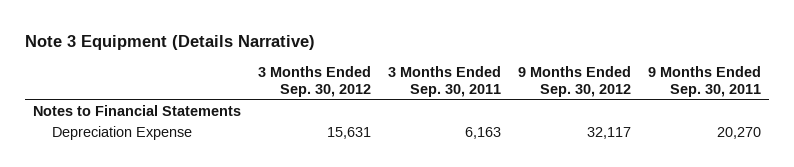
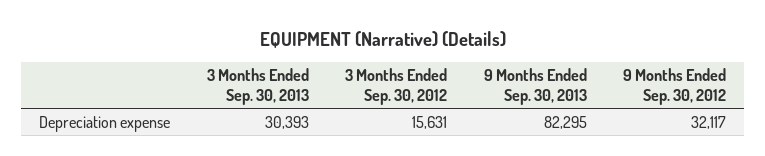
- Note 3 Equipment (Details Narrative)
+ EQUIPMENT (Narrative) (Details)
- | 3 Months Ended Sep. 30, 2012 | 3 Months Ended Sep. 30, 2011 | 9 Months Ended Sep. 30, 2012 | 9 Months Ended Sep. 30, 2011
+ | 3 Months Ended Sep. 30, 2013 | 3 Months Ended Sep. 30, 2012 | 9 Months Ended Sep. 30, 2013 | 9 Months Ended Sep. 30, 2012
- Notes to Financial Statements
- Depreciation Expense | 15,631 | 6,163 | 32,117 | 20,270
+ Depreciation expense | 30,393 | 15,631 | 82,295 | 32,117

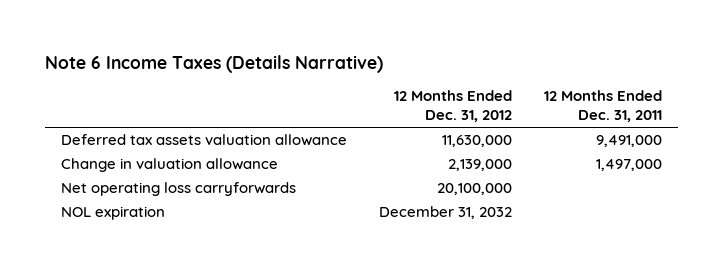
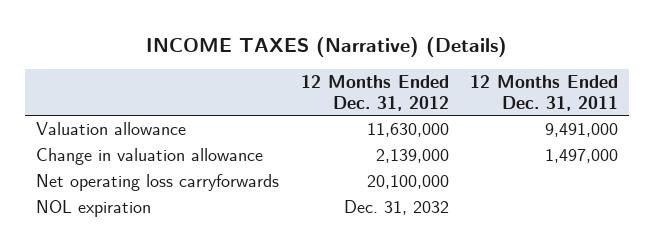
- Note 6 Income Taxes (Details Narrative)
+ INCOME TAXES (Narrative) (Details)
- Deferred tax assets valuation allowance | 11,630,000 | 9,491,000
+ Valuation allowance | 11,630,000 | 9,491,000
- NOL expiration | December 31, 2032 |
+ NOL expiration | Dec. 31, 2032 |

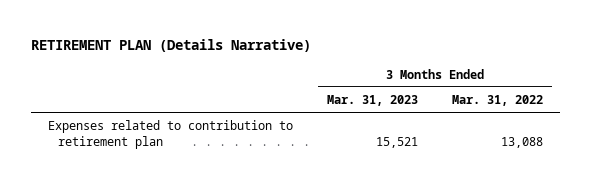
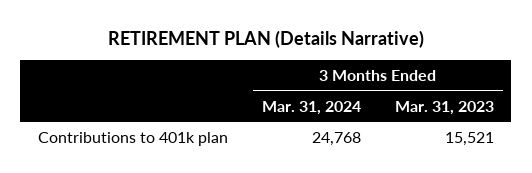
- | 3 Months Ended Mar. 31, 2023 | 3 Months Ended Mar. 31, 2022
+ | 3 Months Ended Mar. 31, 2024 | 3 Months Ended Mar. 31, 2023
- Expenses related to contribution to retirement plan | 15,521 | 13,088
+ Contributions to 401k plan | 24,768 | 15,521

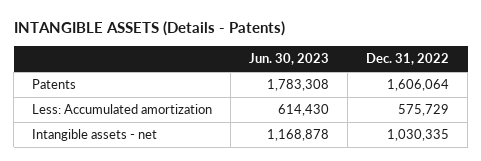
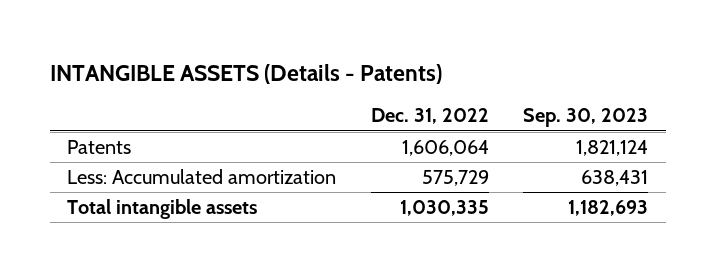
- | Jun. 30, 2023 | Dec. 31, 2022
+ | Dec. 31, 2022 | Sep. 30, 2023
- Intangible assets - net | 1,168,878 | 1,030,335
+ Total intangible assets | 1,030,335 | 1,182,693

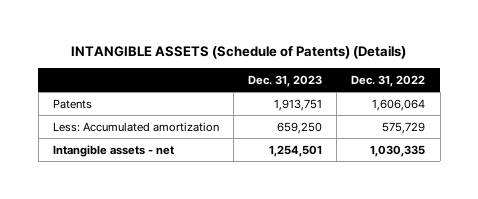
- INTANGIBLE ASSETS (Details - Patents)
+ INTANGIBLE ASSETS (Schedule of Patents) (Details)
- | Dec. 31, 2022 | Sep. 30, 2023
+ | Dec. 31, 2023 | Dec. 31, 2022
- Total intangible assets | 1,030,335 | 1,182,693
+ Intangible assets - net | 1,254,501 | 1,030,335

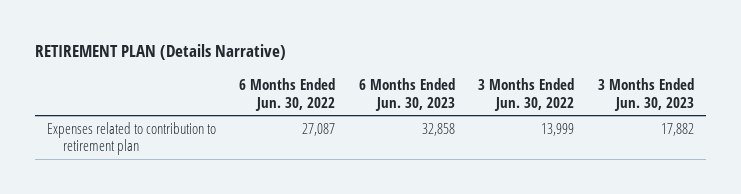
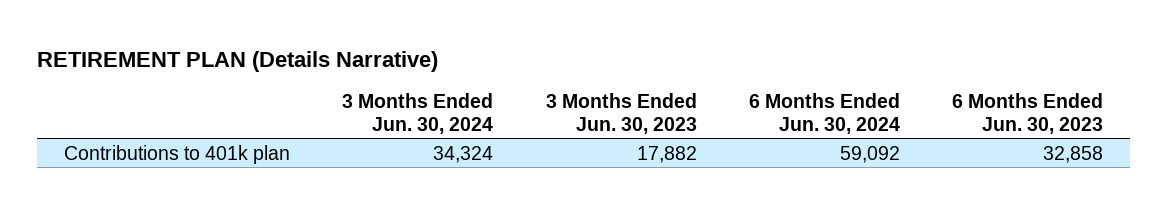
- | 6 Months Ended Jun. 30, 2022 | 6 Months Ended Jun. 30, 2023 | 3 Months Ended Jun. 30, 2022 | 3 Months Ended Jun. 30, 2023
+ | 3 Months Ended Jun. 30, 2024 | 3 Months Ended Jun. 30, 2023 | 6 Months Ended Jun. 30, 2024 | 6 Months Ended Jun. 30, 2023
- Expenses related to contribution to retirement plan | 27,087 | 32,858 | 13,999 | 17,882
+ Contributions to 401k plan | 34,324 | 17,882 | 59,092 | 32,858

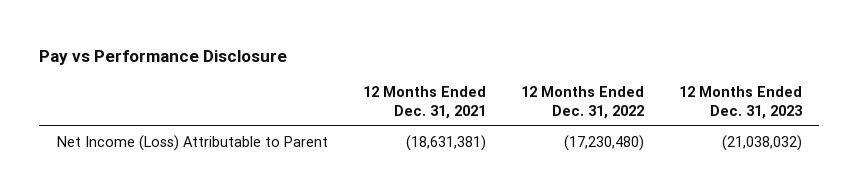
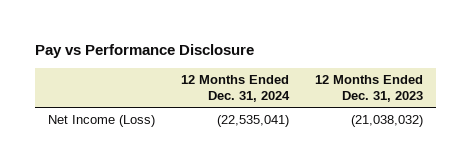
- | 12 Months Ended Dec. 31, 2021 | 12 Months Ended Dec. 31, 2022 | 12 Months Ended Dec. 31, 2023
+ | 12 Months Ended Dec. 31, 2024 | 12 Months Ended Dec. 31, 2023
- Net Income (Loss) Attributable to Parent | (18,631,381) | (17,230,480) | (21,038,032)
+ Net Income (Loss) | (22,535,041) | (21,038,032)

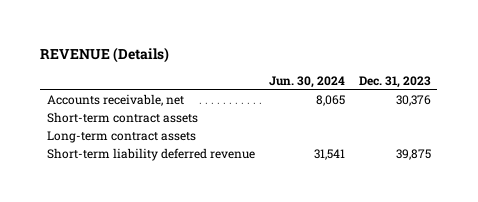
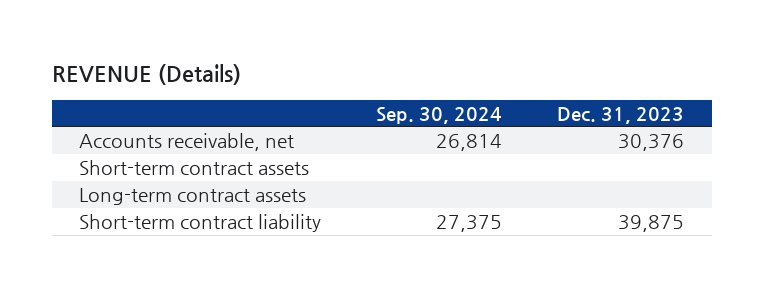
- | Jun. 30, 2024 | Dec. 31, 2023
+ | Sep. 30, 2024 | Dec. 31, 2023
- Short-term liability deferred revenue | 31,541 | 39,875
+ Short-term contract liability | 27,375 | 39,875

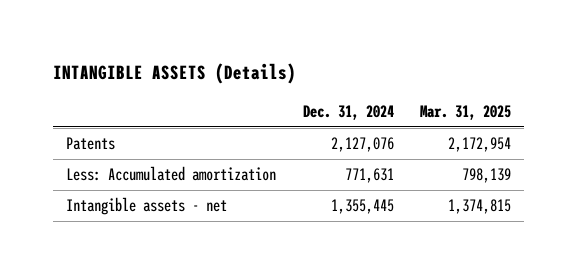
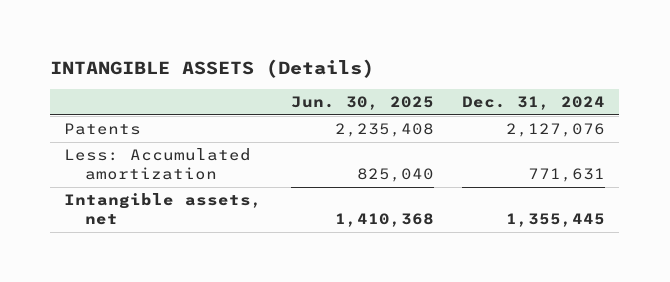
- | Dec. 31, 2024 | Mar. 31, 2025
+ | Jun. 30, 2025 | Dec. 31, 2024
- Intangible assets - net | 1,355,445 | 1,374,815
+ Intangible assets, net | 1,410,368 | 1,355,445

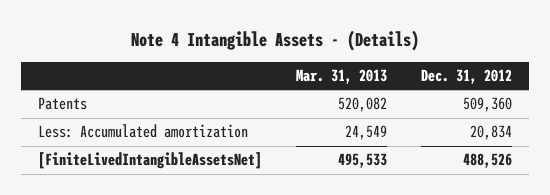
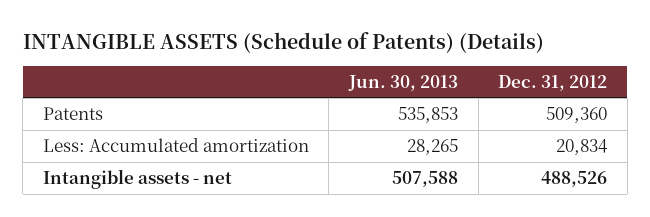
- Note 4 Intangible Assets - (Details)
+ INTANGIBLE ASSETS (Schedule of Patents) (Details)
- | Mar. 31, 2013 | Dec. 31, 2012
+ | Jun. 30, 2013 | Dec. 31, 2012
- [FiniteLivedIntangibleAssetsNet] | 495,533 | 488,526
+ Intangible assets - net | 507,588 | 488,526

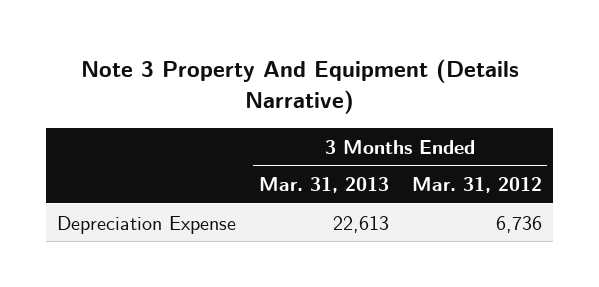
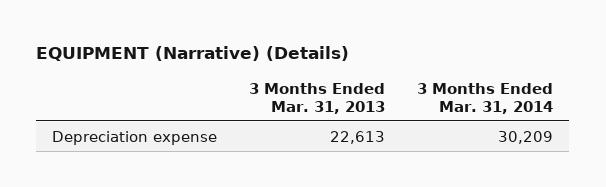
- Note 3 Property And Equipment (Details Narrative)
+ EQUIPMENT (Narrative) (Details)
- | 3 Months Ended Mar. 31, 2013 | 3 Months Ended Mar. 31, 2012
+ | 3 Months Ended Mar. 31, 2013 | 3 Months Ended Mar. 31, 2014
- Depreciation Expense | 22,613 | 6,736
+ Depreciation expense | 22,613 | 30,209

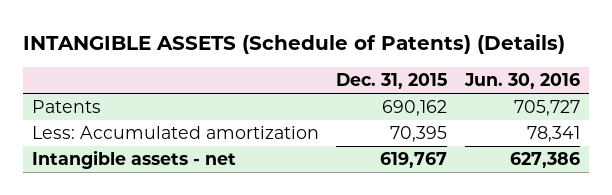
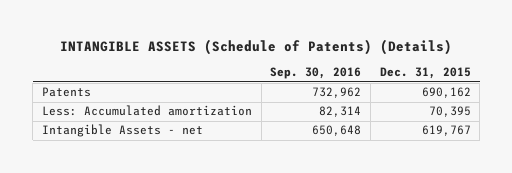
- | Dec. 31, 2015 | Jun. 30, 2016
+ | Sep. 30, 2016 | Dec. 31, 2015
- Intangible assets - net | 619,767 | 627,386
+ Intangible Assets - net | 650,648 | 619,767

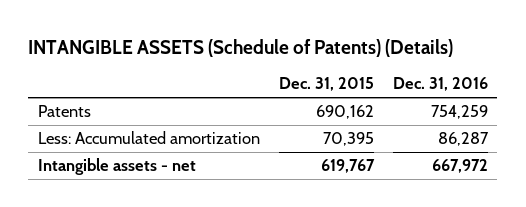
- | Sep. 30, 2016 | Dec. 31, 2015
+ | Dec. 31, 2015 | Dec. 31, 2016
- Intangible Assets - net | 650,648 | 619,767
+ Intangible assets - net | 619,767 | 667,972

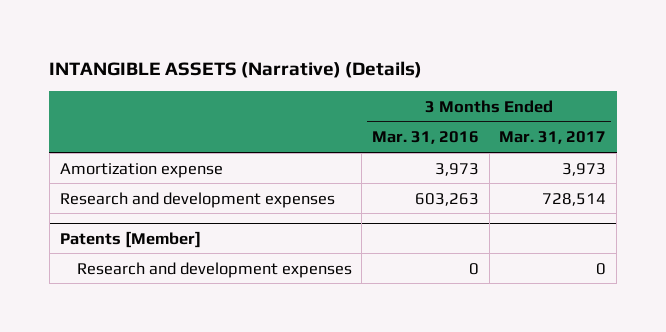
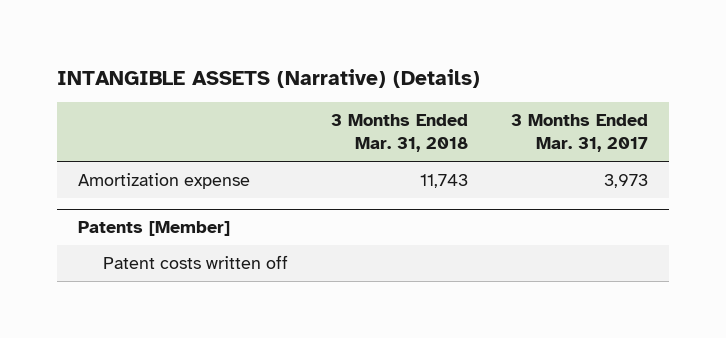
- | 3 Months Ended Mar. 31, 2016 | 3 Months Ended Mar. 31, 2017
+ | 3 Months Ended Mar. 31, 2018 | 3 Months Ended Mar. 31, 2017
- Research and development expenses | 603,263 | 728,514
@ Patents [Member]
- Research and development expenses | 0 | 0
+ Patent costs written off

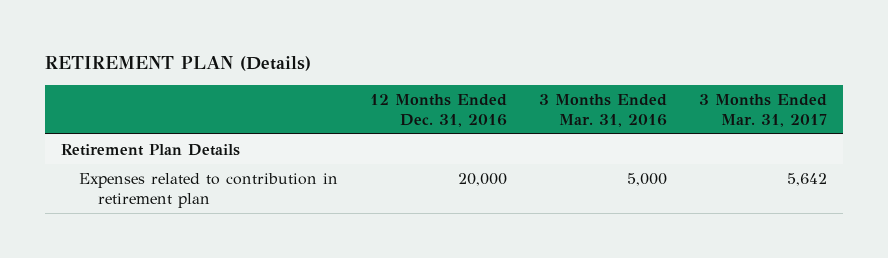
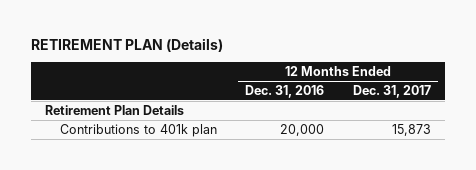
- | 12 Months Ended Dec. 31, 2016 | 3 Months Ended Mar. 31, 2016 | 3 Months Ended Mar. 31, 2017
+ | 12 Months Ended Dec. 31, 2016 | 12 Months Ended Dec. 31, 2017
- Expenses related to contribution in retirement plan | 20,000 | 5,000 | 5,642
+ Contributions to 401k plan | 20,000 | 15,873

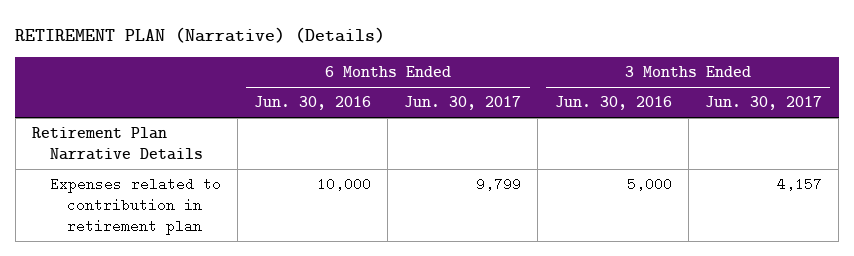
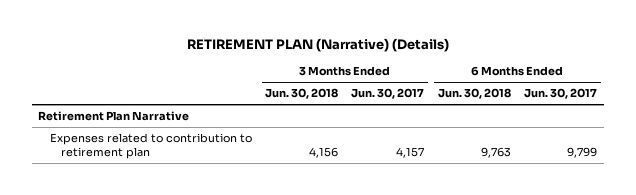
- | 6 Months Ended Jun. 30, 2016 | 6 Months Ended Jun. 30, 2017 | 3 Months Ended Jun. 30, 2016 | 3 Months Ended Jun. 30, 2017
+ | 3 Months Ended Jun. 30, 2018 | 3 Months Ended Jun. 30, 2017 | 6 Months Ended Jun. 30, 2018 | 6 Months Ended Jun. 30, 2017
- Retirement Plan Narrative Details
- Expenses related to contribution in retirement plan | 10,000 | 9,799 | 5,000 | 4,157
+ Retirement Plan Narrative
+ Expenses related to contribution to retirement plan | 4,156 | 4,157 | 9,763 | 9,799

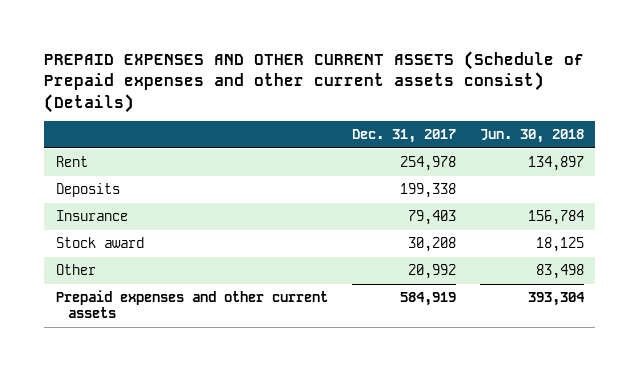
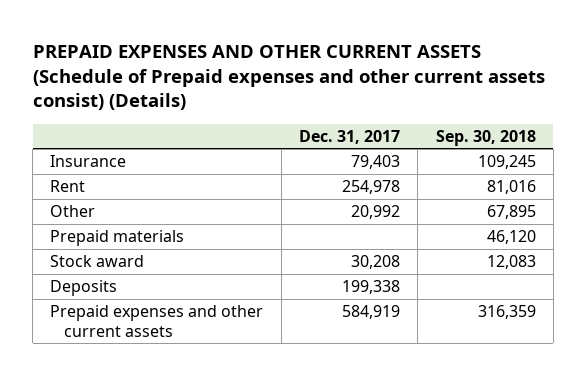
- | Dec. 31, 2017 | Jun. 30, 2018
+ | Dec. 31, 2017 | Sep. 30, 2018
moved down: Rent | 254,978 | 81,016
+ Prepaid materials | | 46,120
moved down: Stock award | 30,208 | 12,083
moved down: Deposits | 199,338 |

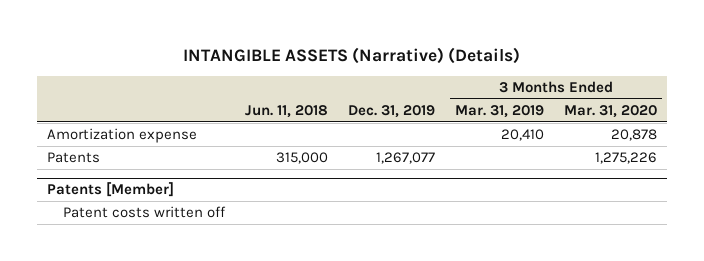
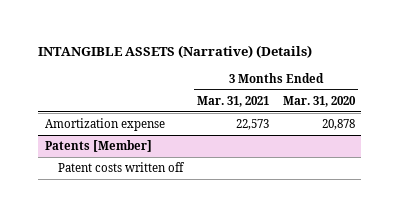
- | Jun. 11, 2018 | Dec. 31, 2019 | 3 Months Ended Mar. 31, 2019 | 3 Months Ended Mar. 31, 2020
+ | 3 Months Ended Mar. 31, 2021 | 3 Months Ended Mar. 31, 2020
- Patents | 315,000 | 1,267,077 | | 1,275,226

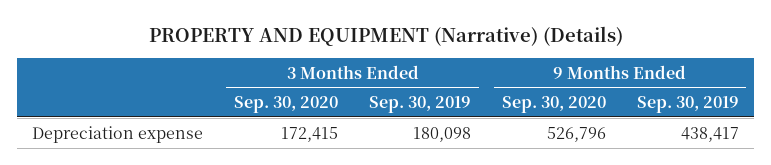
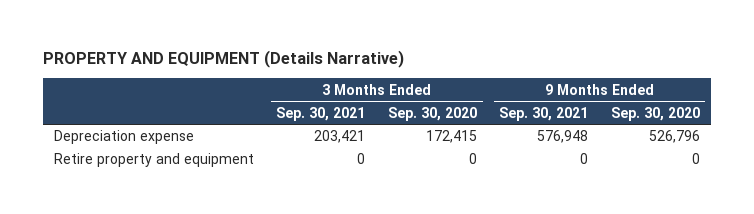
- PROPERTY AND EQUIPMENT (Narrative) (Details)
+ PROPERTY AND EQUIPMENT (Details Narrative)
- | 3 Months Ended Sep. 30, 2020 | 3 Months Ended Sep. 30, 2019 | 9 Months Ended Sep. 30, 2020 | 9 Months Ended Sep. 30, 2019
+ | 3 Months Ended Sep. 30, 2021 | 3 Months Ended Sep. 30, 2020 | 9 Months Ended Sep. 30, 2021 | 9 Months Ended Sep. 30, 2020
+ Retire property and equipment | 0 | 0 | 0 | 0

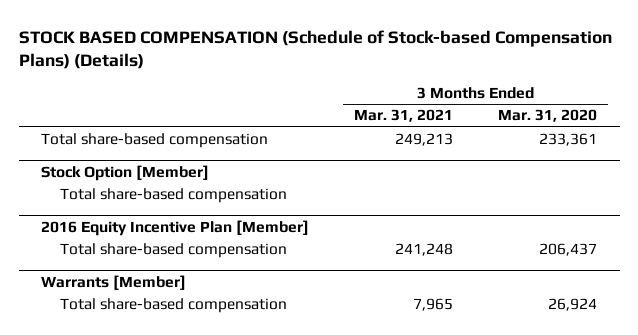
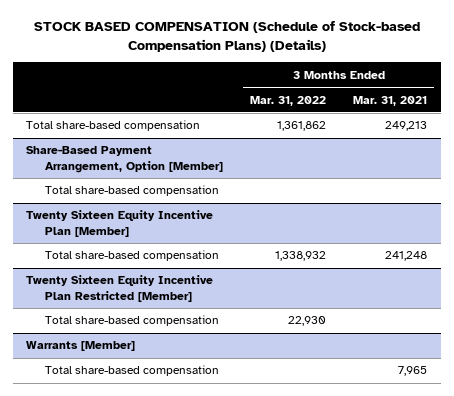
- | 3 Months Ended Mar. 31, 2021 | 3 Months Ended Mar. 31, 2020
+ | 3 Months Ended Mar. 31, 2022 | 3 Months Ended Mar. 31, 2021
- Stock Option [Member]
+ Share-Based Payment Arrangement, Option [Member]
- 2016 Equity Incentive Plan [Member]
+ Twenty Sixteen Equity Incentive Plan [Member]
+ Twenty Sixteen Equity Incentive Plan Restricted [Member]
+ Total share-based compensation | 22,930 |

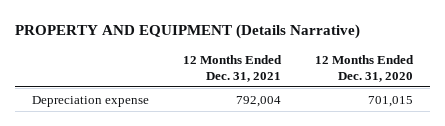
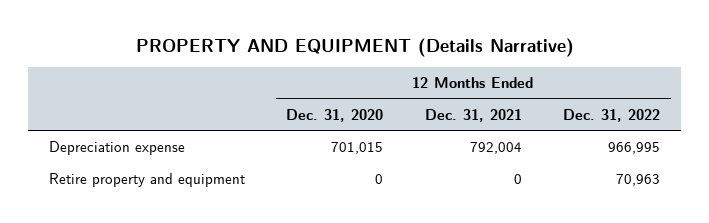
- | 12 Months Ended Dec. 31, 2021 | 12 Months Ended Dec. 31, 2020
+ | 12 Months Ended Dec. 31, 2020 | 12 Months Ended Dec. 31, 2021 | 12 Months Ended Dec. 31, 2022
+ Retire property and equipment | 0 | 0 | 70,963

